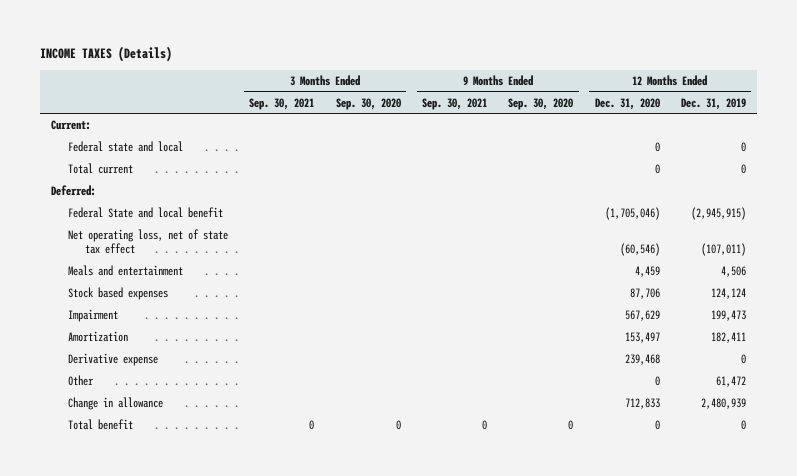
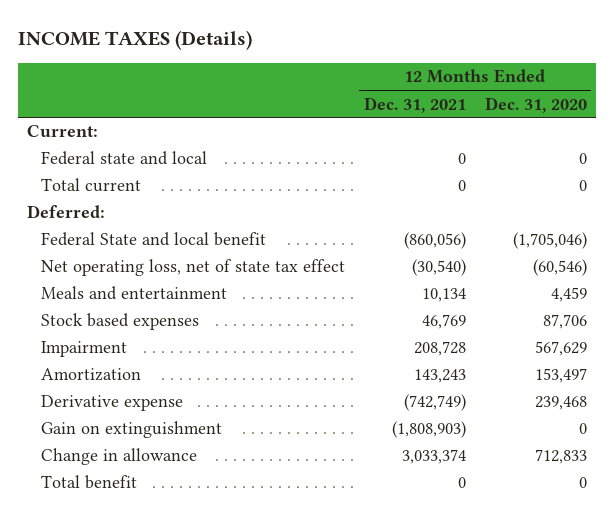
- | 3 Months Ended Sep. 30, 2021 | 3 Months Ended Sep. 30, 2020 | 9 Months Ended Sep. 30, 2021 | 9 Months Ended Sep. 30, 2020 | 12 Months Ended Dec. 31, 2020 | 12 Months Ended Dec. 31, 2019
+ | 12 Months Ended Dec. 31, 2021 | 12 Months Ended Dec. 31, 2020
- Other | | | | | 0 | 61,472
+ Gain on extinguishment | (1,808,903) | 0

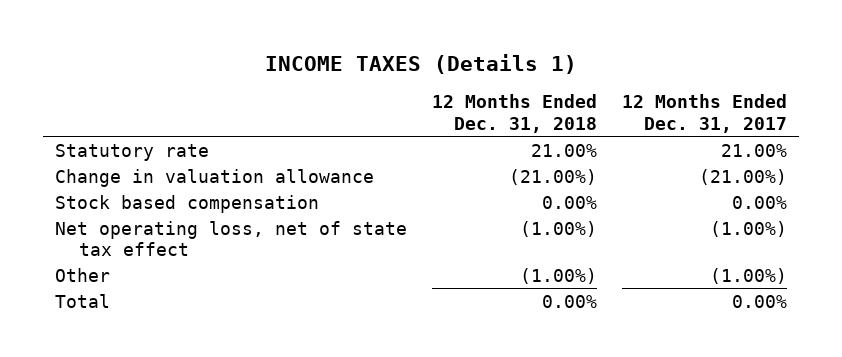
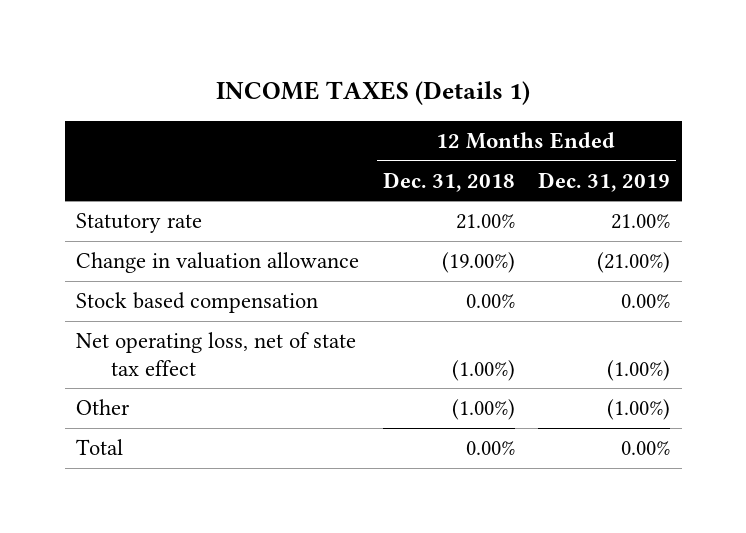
- | 12 Months Ended Dec. 31, 2018 | 12 Months Ended Dec. 31, 2017
+ | 12 Months Ended Dec. 31, 2018 | 12 Months Ended Dec. 31, 2019
- Change in valuation allowance | (21.00%) | (21.00%)
+ Change in valuation allowance | (19.00%) | (21.00%)

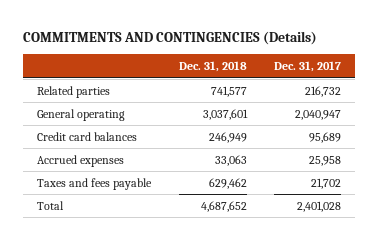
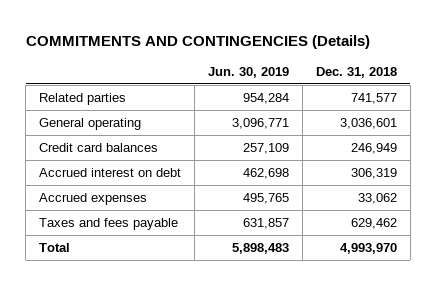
- | Dec. 31, 2018 | Dec. 31, 2017
+ | Jun. 30, 2019 | Dec. 31, 2018
- General operating | 3,037,601 | 2,040,947
+ General operating | 3,096,771 | 3,036,601
- Accrued expenses | 33,063 | 25,958
+ Accrued interest on debt | 462,698 | 306,319
+ Accrued expenses | 495,765 | 33,062
- Total | 4,687,652 | 2,401,028
+ Total | 5,898,483 | 4,993,970

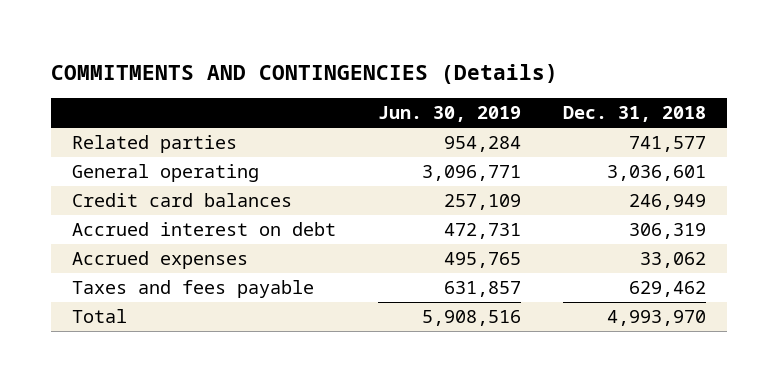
- Accrued interest on debt | 462,698 | 306,319
+ Accrued interest on debt | 472,731 | 306,319
- Total | 5,898,483 | 4,993,970
+ Total | 5,908,516 | 4,993,970

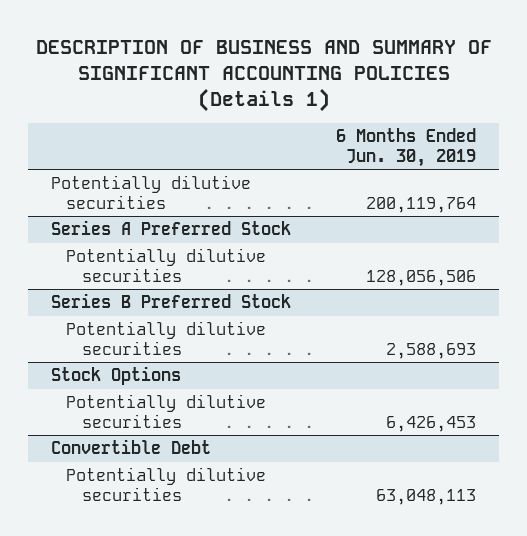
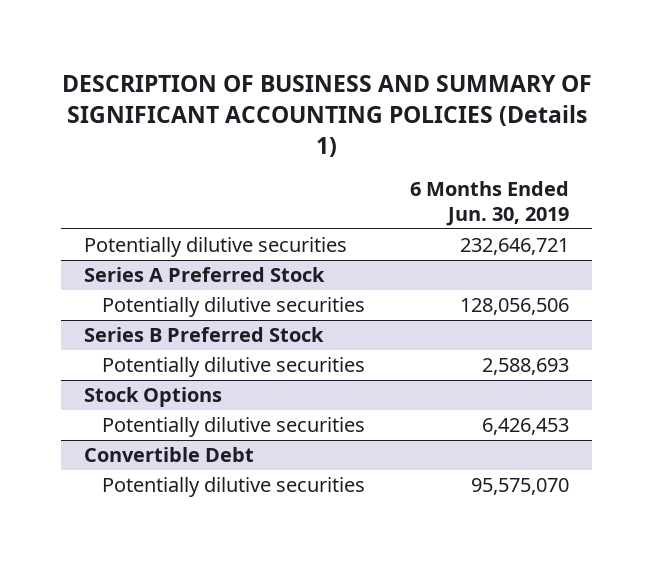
- Potentially dilutive securities | 200,119,764
+ Potentially dilutive securities | 232,646,721
@ Convertible Debt
- Potentially dilutive securities | 63,048,113
+ Potentially dilutive securities | 95,575,070

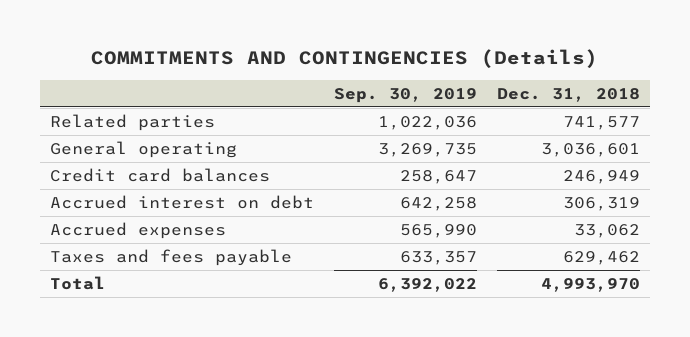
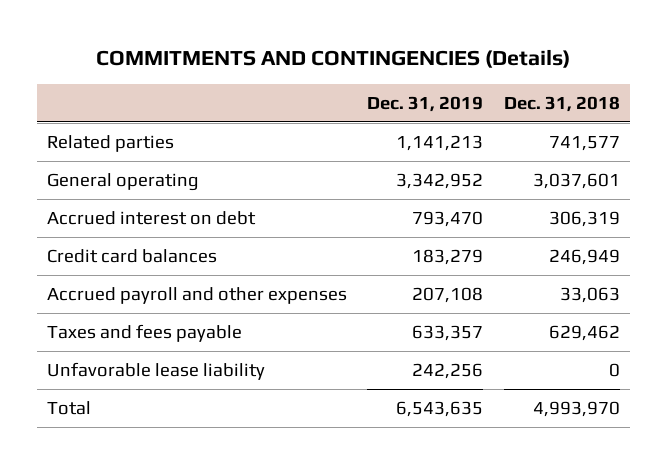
- | Sep. 30, 2019 | Dec. 31, 2018
+ | Dec. 31, 2019 | Dec. 31, 2018
- General operating | 3,269,735 | 3,036,601
+ General operating | 3,342,952 | 3,037,601
- Accrued expenses | 565,990 | 33,062
moved down: Credit card balances | 183,279 | 246,949
+ Accrued payroll and other expenses | 207,108 | 33,063
+ Unfavorable lease liability | 242,256 | 0

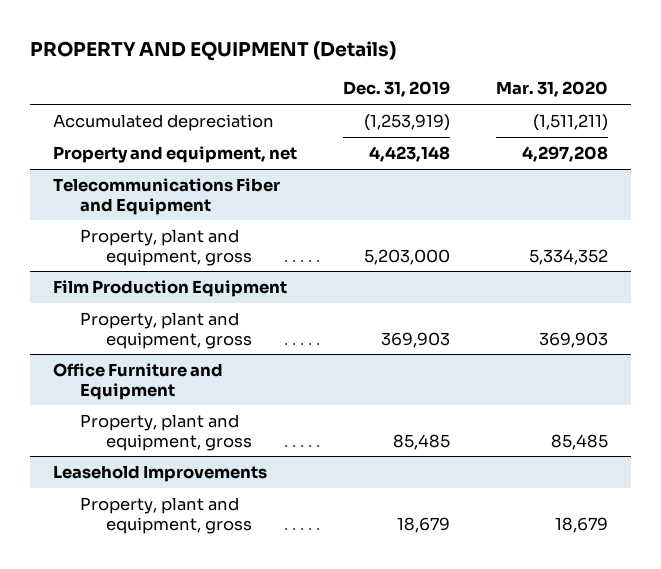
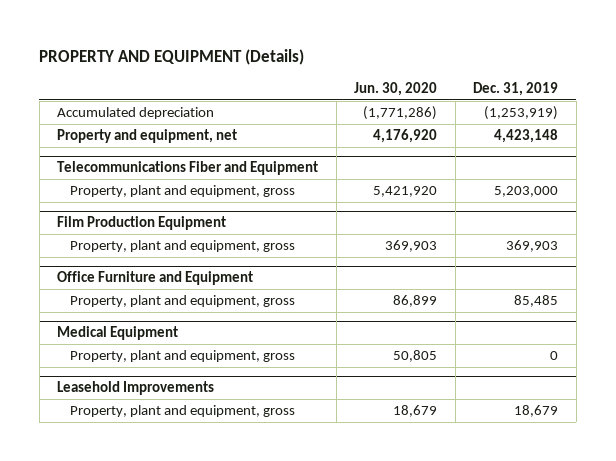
- | Dec. 31, 2019 | Mar. 31, 2020
+ | Jun. 30, 2020 | Dec. 31, 2019
+ Medical Equipment
+ Property, plant and equipment, gross | 50,805 | 0

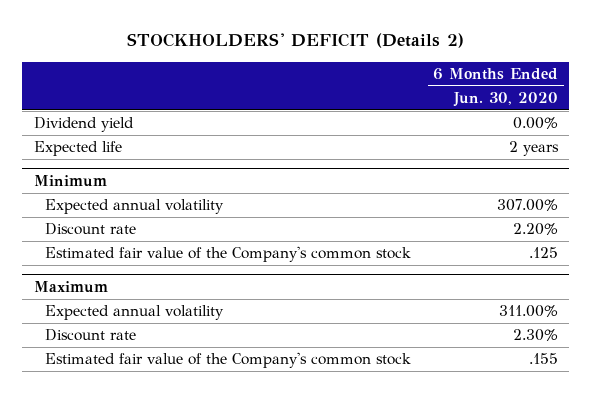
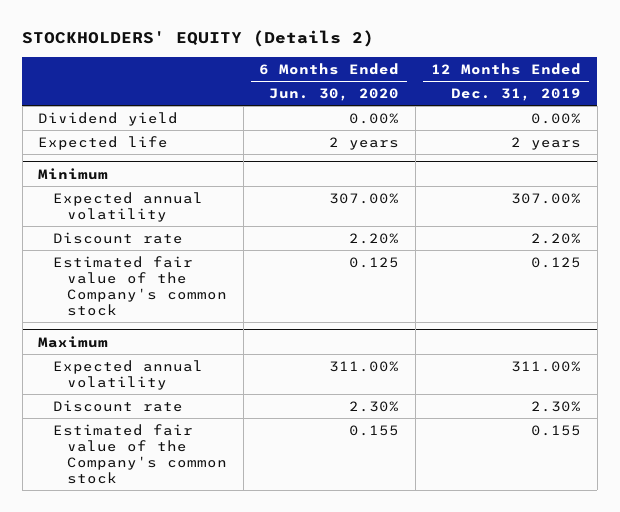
- STOCKHOLDERS' DEFICIT (Details 2)
+ STOCKHOLDERS' EQUITY (Details 2)
- | 6 Months Ended Jun. 30, 2020
+ | 6 Months Ended Jun. 30, 2020 | 12 Months Ended Dec. 31, 2019
@ Minimum
- Estimated fair value of the Company's common stock | .125
+ Estimated fair value of the Company's common stock | 0.125 | 0.125
@ Maximum
- Estimated fair value of the Company's common stock | .155
+ Estimated fair value of the Company's common stock | 0.155 | 0.155

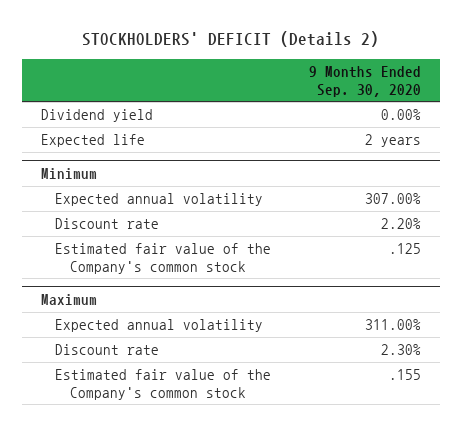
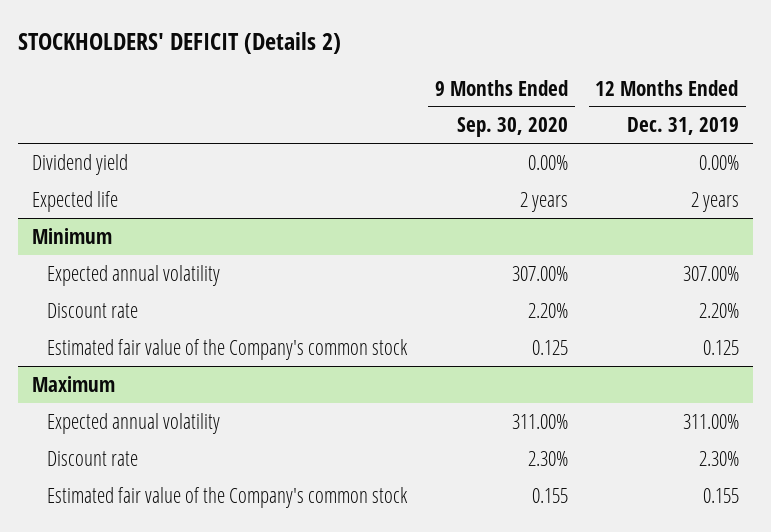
- | 9 Months Ended Sep. 30, 2020
+ | 9 Months Ended Sep. 30, 2020 | 12 Months Ended Dec. 31, 2019
@ Minimum
- Estimated fair value of the Company's common stock | .125
+ Estimated fair value of the Company's common stock | 0.125 | 0.125
@ Maximum
- Estimated fair value of the Company's common stock | .155
+ Estimated fair value of the Company's common stock | 0.155 | 0.155

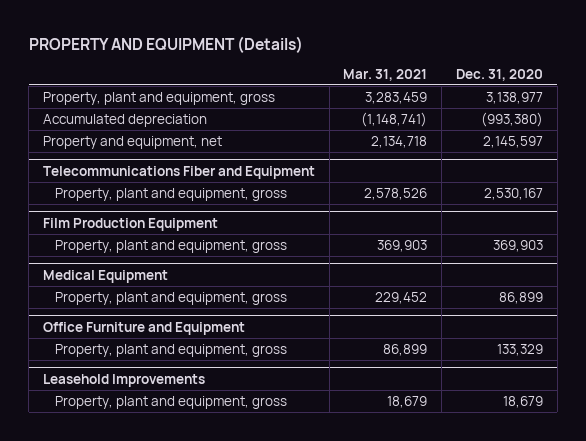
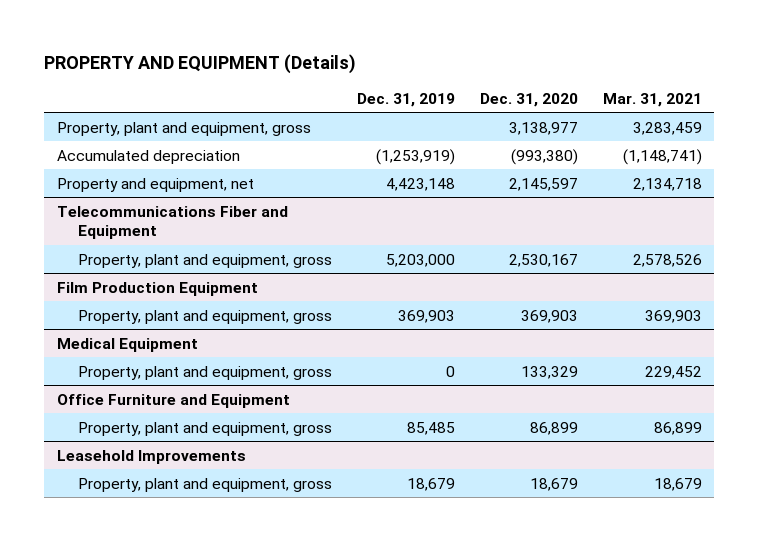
- | Mar. 31, 2021 | Dec. 31, 2020
+ | Dec. 31, 2019 | Dec. 31, 2020 | Mar. 31, 2021
@ Medical Equipment
- Property, plant and equipment, gross | 229,452 | 86,899
+ Property, plant and equipment, gross | 0 | 133,329 | 229,452
@ Office Furniture and Equipment
- Property, plant and equipment, gross | 86,899 | 133,329
+ Property, plant and equipment, gross | 85,485 | 86,899 | 86,899

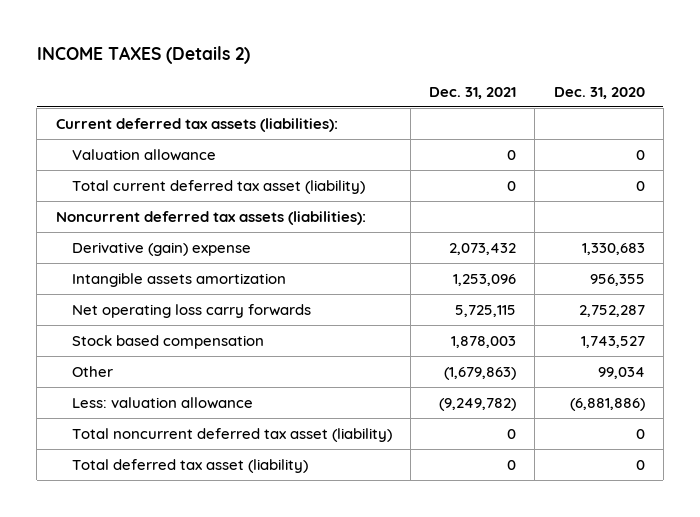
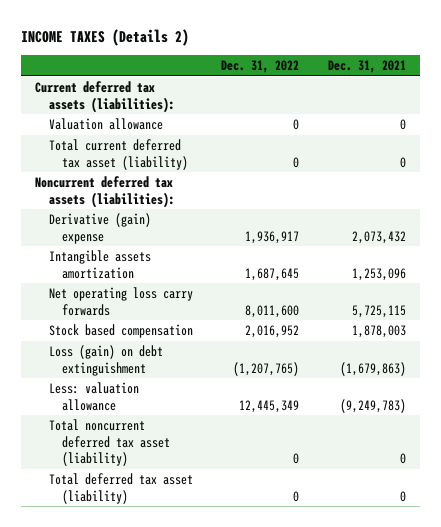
- | Dec. 31, 2021 | Dec. 31, 2020
+ | Dec. 31, 2022 | Dec. 31, 2021
- Other | (1,679,863) | 99,034
- Less: valuation allowance | (9,249,782) | (6,881,886)
+ Loss (gain) on debt extinguishment | (1,207,765) | (1,679,863)
+ Less: valuation allowance | 12,445,349 | (9,249,783)

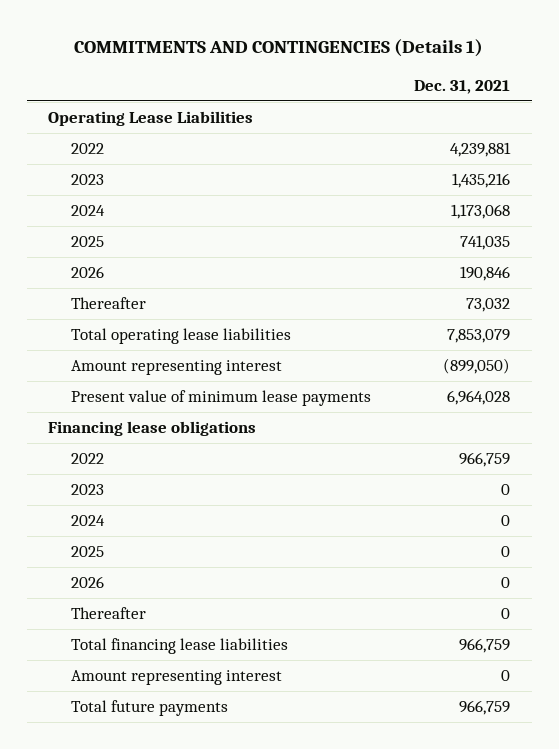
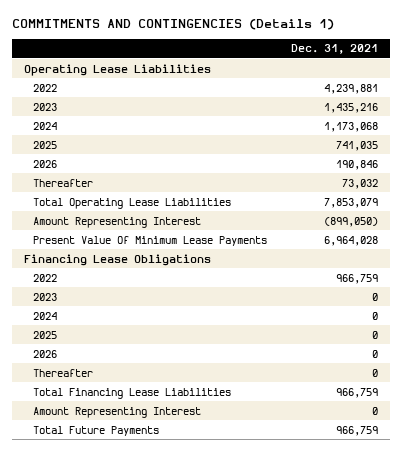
- Total operating lease liabilities | 7,853,079
- Amount representing interest | (899,050)
- Present value of minimum lease payments | 6,964,028
- Financing lease obligations
+ Total Operating Lease Liabilities | 7,853,079
+ Amount Representing Interest | (899,050)
+ Present Value Of Minimum Lease Payments | 6,964,028
+ Financing Lease Obligations
- Total financing lease liabilities | 966,759
- Amount representing interest | 0
- Total future payments | 966,759
+ Total Financing Lease Liabilities | 966,759
+ Amount Representing Interest | 0
+ Total Future Payments | 966,759

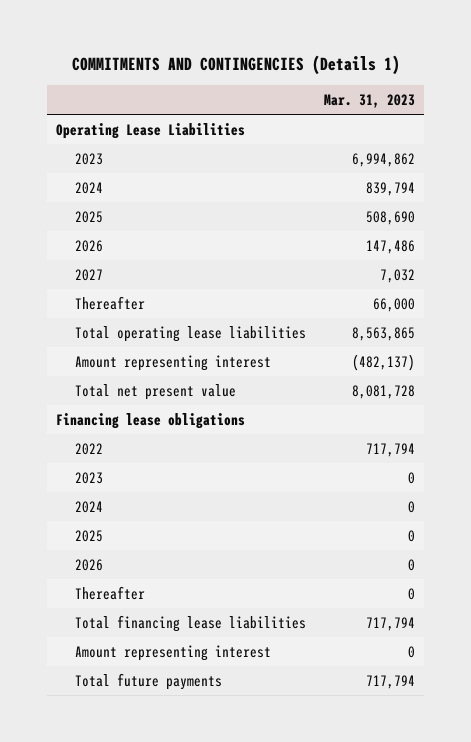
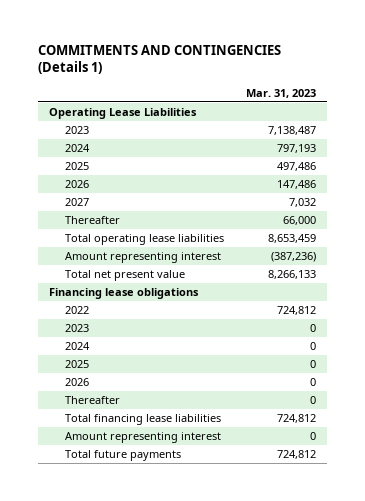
- 2023 | 6,994,862
- 2024 | 839,794
- 2025 | 508,690
+ 2023 | 7,138,487
+ 2024 | 797,193
+ 2025 | 497,486
- Total operating lease liabilities | 8,563,865
- Amount representing interest | (482,137)
- Total net present value | 8,081,728
+ Total operating lease liabilities | 8,653,459
+ Amount representing interest | (387,236)
+ Total net present value | 8,266,133
- 2022 | 717,794
+ 2022 | 724,812
- Total financing lease liabilities | 717,794
+ Total financing lease liabilities | 724,812
- Total future payments | 717,794
+ Total future payments | 724,812

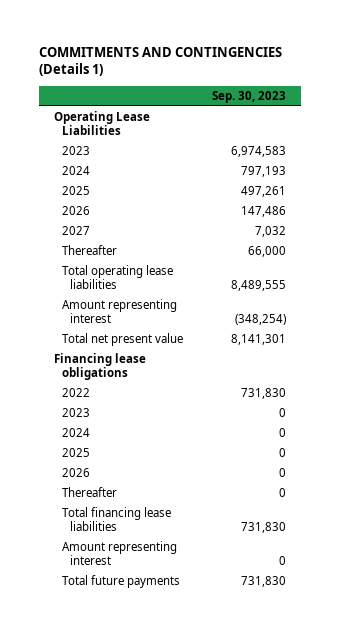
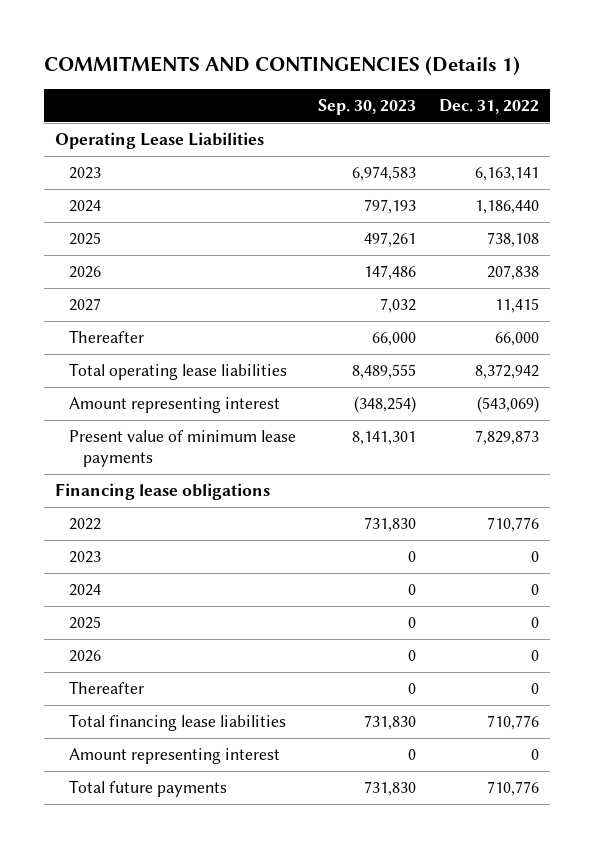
- | Sep. 30, 2023
+ | Sep. 30, 2023 | Dec. 31, 2022
- Total net present value | 8,141,301
+ Present value of minimum lease payments | 8,141,301 | 7,829,873

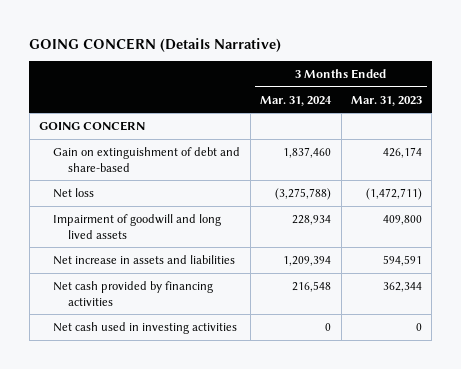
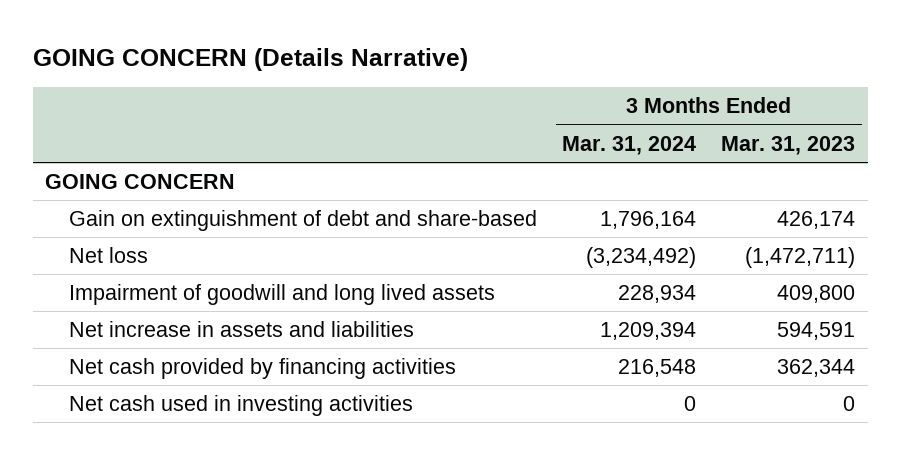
- Gain on extinguishment of debt and share-based | 1,837,460 | 426,174
- Net loss | (3,275,788) | (1,472,711)
+ Gain on extinguishment of debt and share-based | 1,796,164 | 426,174
+ Net loss | (3,234,492) | (1,472,711)

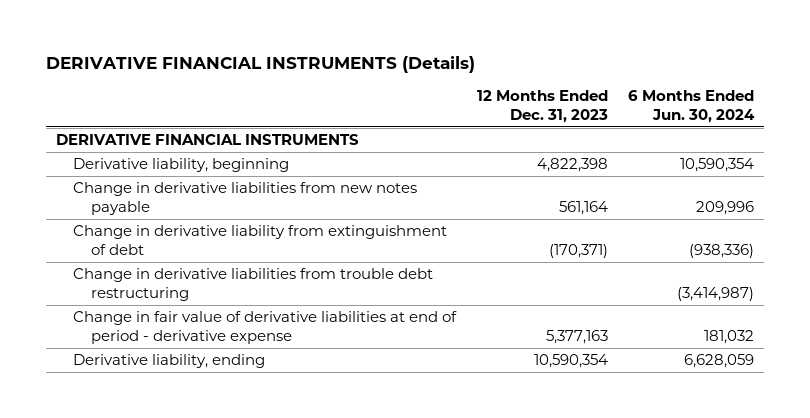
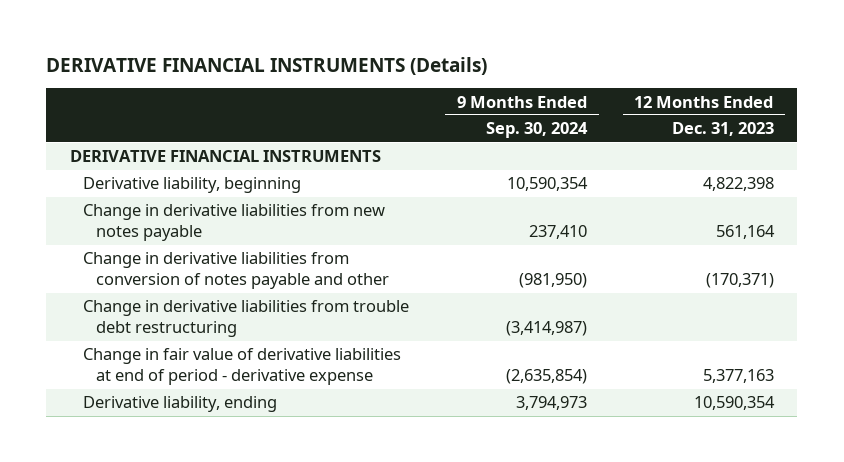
- | 12 Months Ended Dec. 31, 2023 | 6 Months Ended Jun. 30, 2024
+ | 9 Months Ended Sep. 30, 2024 | 12 Months Ended Dec. 31, 2023
- Change in derivative liability from extinguishment of debt | (170,371) | (938,336)
+ Change in derivative liabilities from conversion of notes payable and other | (981,950) | (170,371)

